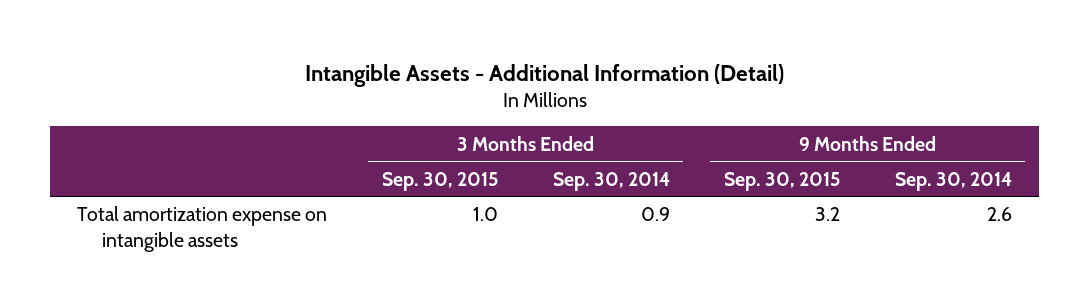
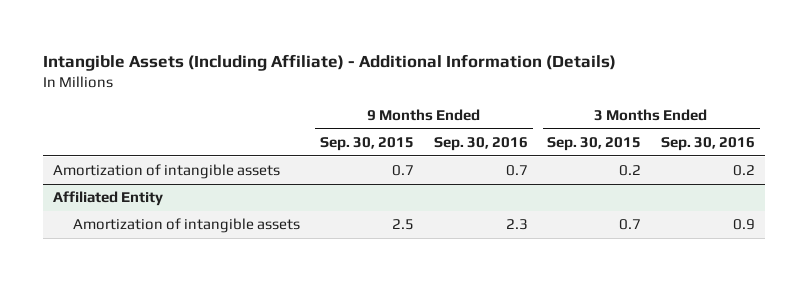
- Intangible Assets - Additional Information (Detail)
+ Intangible Assets (Including Affiliate) - Additional Information (Details)
- | 3 Months Ended Sep. 30, 2015 | 3 Months Ended Sep. 30, 2014 | 9 Months Ended Sep. 30, 2015 | 9 Months Ended Sep. 30, 2014
+ | 9 Months Ended Sep. 30, 2015 | 9 Months Ended Sep. 30, 2016 | 3 Months Ended Sep. 30, 2015 | 3 Months Ended Sep. 30, 2016
- Total amortization expense on intangible assets | 1.0 | 0.9 | 3.2 | 2.6
+ Amortization of intangible assets | 0.7 | 0.7 | 0.2 | 0.2
+ Affiliated Entity
+ Amortization of intangible assets | 2.5 | 2.3 | 0.7 | 0.9

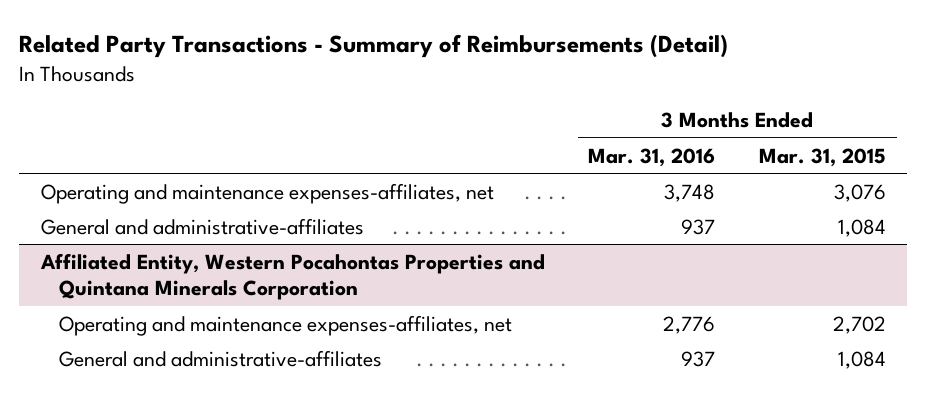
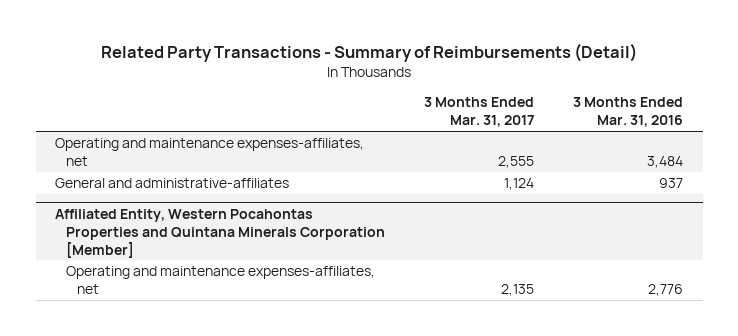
- | 3 Months Ended Mar. 31, 2016 | 3 Months Ended Mar. 31, 2015
+ | 3 Months Ended Mar. 31, 2017 | 3 Months Ended Mar. 31, 2016
- Operating and maintenance expenses-affiliates, net | 3,748 | 3,076
+ Operating and maintenance expenses-affiliates, net | 2,555 | 3,484
- Affiliated Entity, Western Pocahontas Properties and Quintana Minerals Corporation
+ Affiliated Entity, Western Pocahontas Properties and Quintana Minerals Corporation [Member]
- General and administrative-affiliates | 937 | 1,084

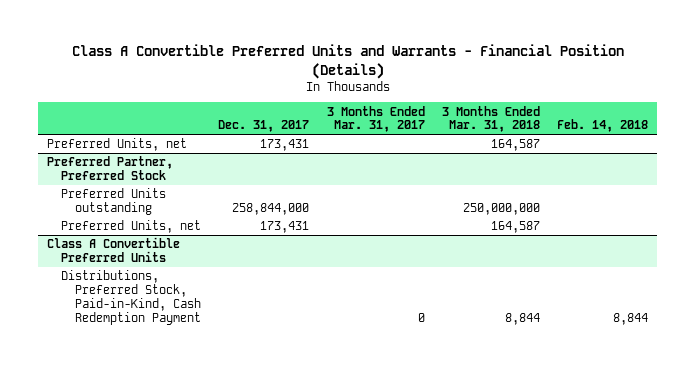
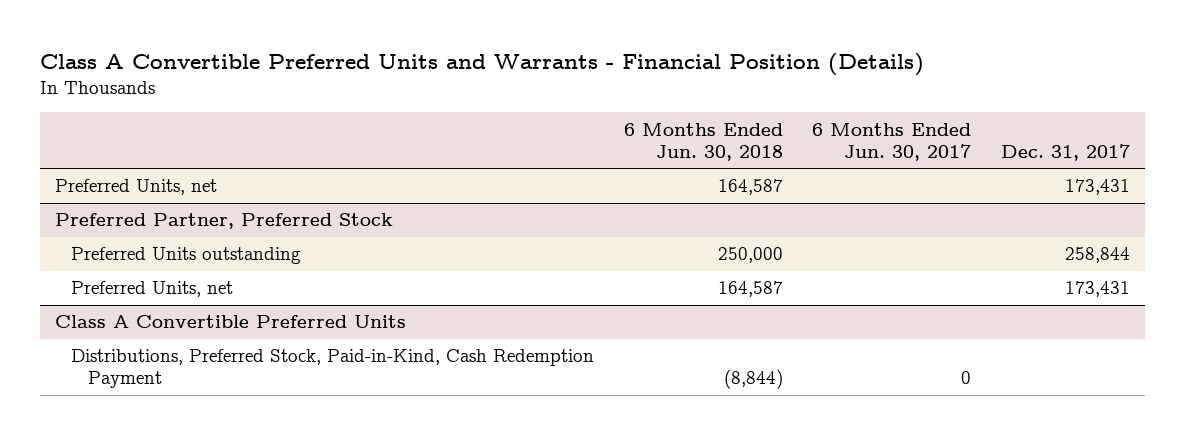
- | Dec. 31, 2017 | 3 Months Ended Mar. 31, 2017 | 3 Months Ended Mar. 31, 2018 | Feb. 14, 2018
+ | 6 Months Ended Jun. 30, 2018 | 6 Months Ended Jun. 30, 2017 | Dec. 31, 2017
@ Preferred Partner, Preferred Stock
- Preferred Units outstanding | 258,844,000 | | 250,000,000 |
+ Preferred Units outstanding | 250,000 | | 258,844

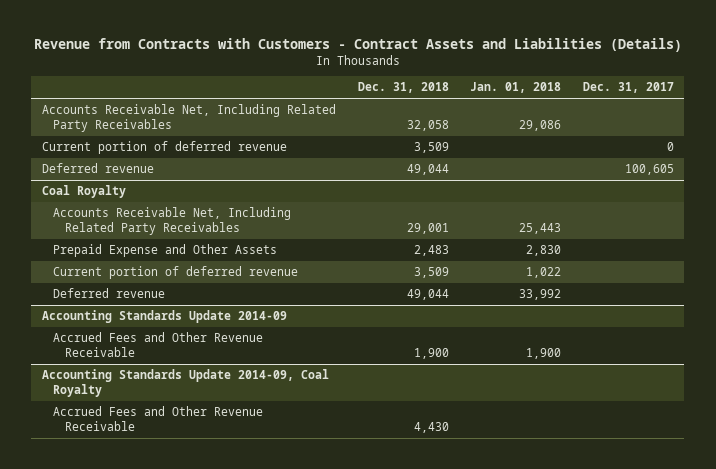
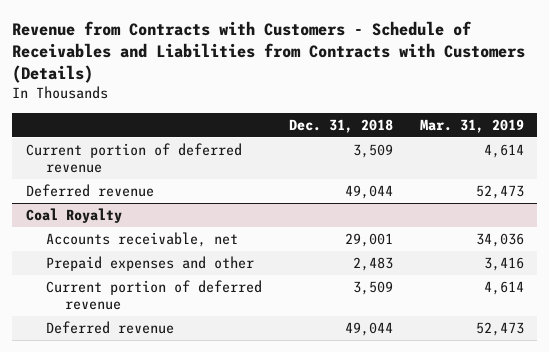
- Revenue from Contracts with Customers - Contract Assets and Liabilities (Details)
+ Revenue from Contracts with Customers - Schedule of Receivables and Liabilities from Contracts with Customers (Details)
- | Dec. 31, 2018 | Jan. 01, 2018 | Dec. 31, 2017
+ | Dec. 31, 2018 | Mar. 31, 2019
- Accounts Receivable Net, Including Related Party Receivables | 32,058 | 29,086 |
@ Coal Royalty
- Accounts Receivable Net, Including Related Party Receivables | 29,001 | 25,443 |
- Prepaid Expense and Other Assets | 2,483 | 2,830 |
+ Accounts receivable, net | 29,001 | 34,036
+ Prepaid expenses and other | 2,483 | 3,416
- Accounting Standards Update 2014-09
- Accrued Fees and Other Revenue Receivable | 1,900 | 1,900 |
- Accounting Standards Update 2014-09, Coal Royalty
- Accrued Fees and Other Revenue Receivable | 4,430 | |

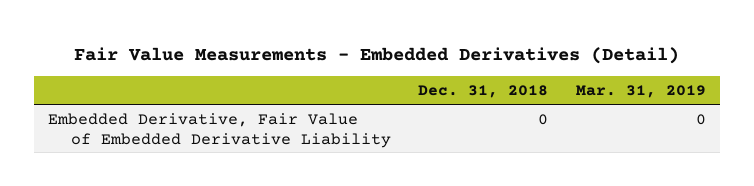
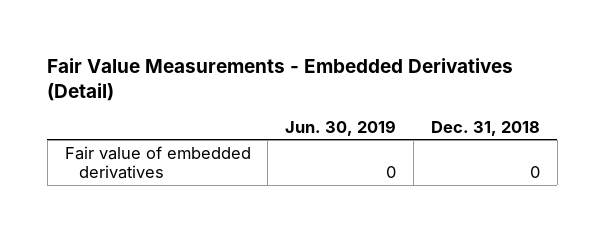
- | Dec. 31, 2018 | Mar. 31, 2019
+ | Jun. 30, 2019 | Dec. 31, 2018
- Embedded Derivative, Fair Value of Embedded Derivative Liability | 0 | 0
+ Fair value of embedded derivatives | 0 | 0

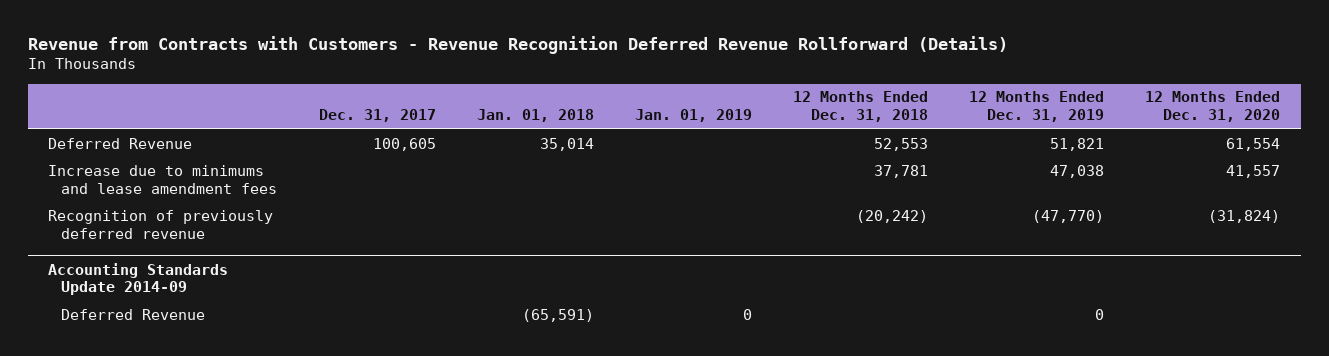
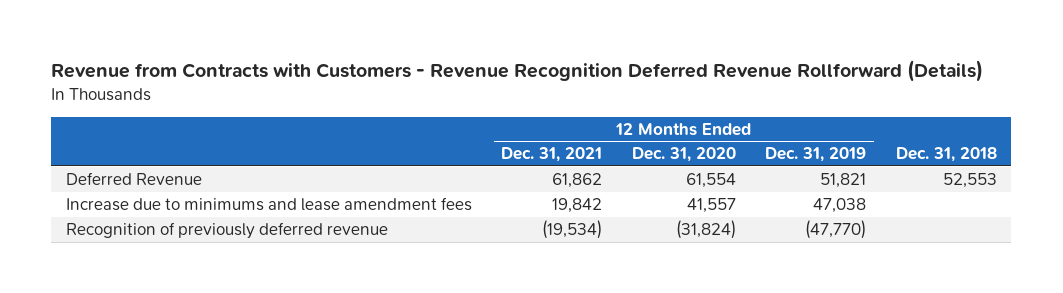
- | Dec. 31, 2017 | Jan. 01, 2018 | Jan. 01, 2019 | 12 Months Ended Dec. 31, 2018 | 12 Months Ended Dec. 31, 2019 | 12 Months Ended Dec. 31, 2020
+ | 12 Months Ended Dec. 31, 2021 | 12 Months Ended Dec. 31, 2020 | 12 Months Ended Dec. 31, 2019 | Dec. 31, 2018
- Accounting Standards Update 2014-09
- Deferred Revenue | | (65,591) | 0 | | 0 |

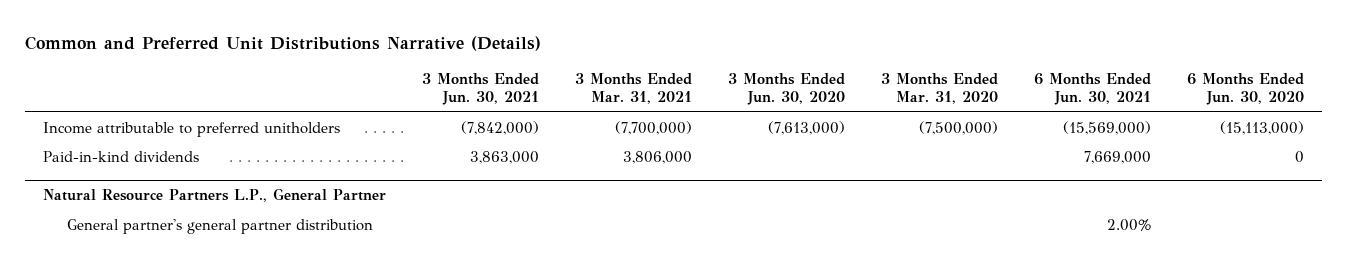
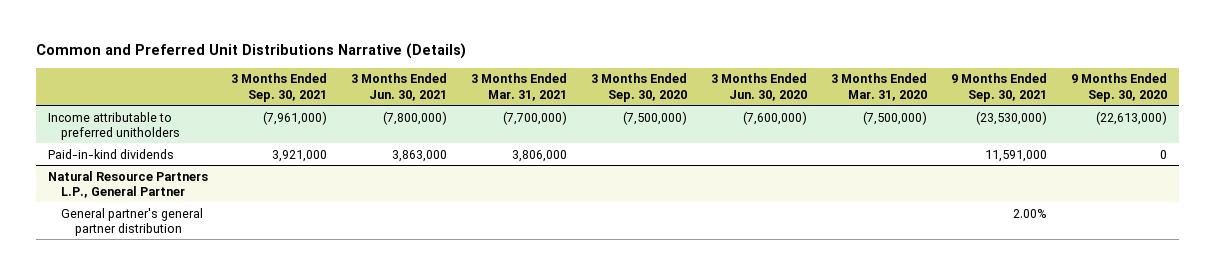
- | 3 Months Ended Jun. 30, 2021 | 3 Months Ended Mar. 31, 2021 | 3 Months Ended Jun. 30, 2020 | 3 Months Ended Mar. 31, 2020 | 6 Months Ended Jun. 30, 2021 | 6 Months Ended Jun. 30, 2020
+ | 3 Months Ended Sep. 30, 2021 | 3 Months Ended Jun. 30, 2021 | 3 Months Ended Mar. 31, 2021 | 3 Months Ended Sep. 30, 2020 | 3 Months Ended Jun. 30, 2020 | 3 Months Ended Mar. 31, 2020 | 9 Months Ended Sep. 30, 2021 | 9 Months Ended Sep. 30, 2020
- Income attributable to preferred unitholders | (7,842,000) | (7,700,000) | (7,613,000) | (7,500,000) | (15,569,000) | (15,113,000)
+ Income attributable to preferred unitholders | (7,961,000) | (7,800,000) | (7,700,000) | (7,500,000) | (7,600,000) | (7,500,000) | (23,530,000) | (22,613,000)

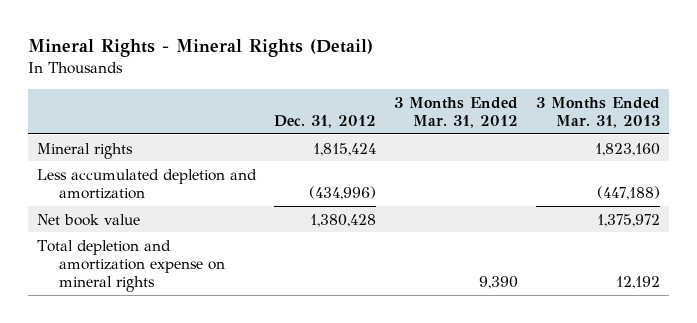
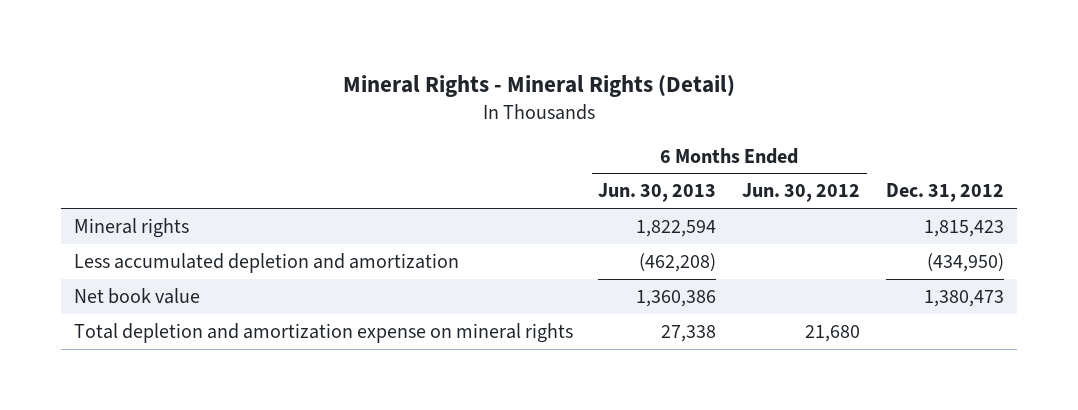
- | Dec. 31, 2012 | 3 Months Ended Mar. 31, 2012 | 3 Months Ended Mar. 31, 2013
+ | 6 Months Ended Jun. 30, 2013 | 6 Months Ended Jun. 30, 2012 | Dec. 31, 2012
- Mineral rights | 1,815,424 | | 1,823,160
- Less accumulated depletion and amortization | (434,996) | | (447,188)
- Net book value | 1,380,428 | | 1,375,972
+ Mineral rights | 1,822,594 | | 1,815,423
+ Less accumulated depletion and amortization | (462,208) | | (434,950)
+ Net book value | 1,360,386 | | 1,380,473

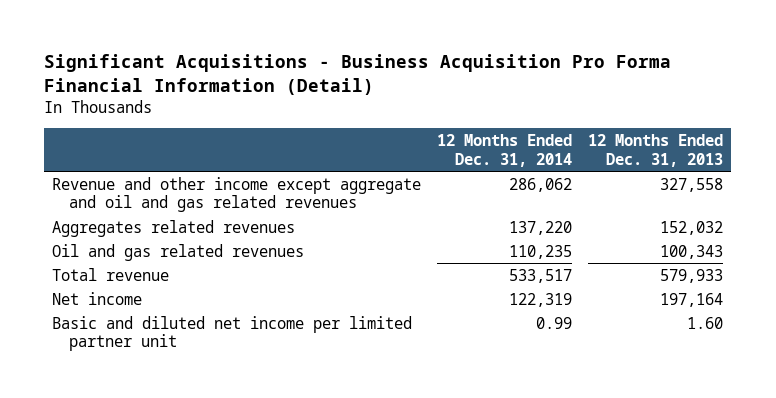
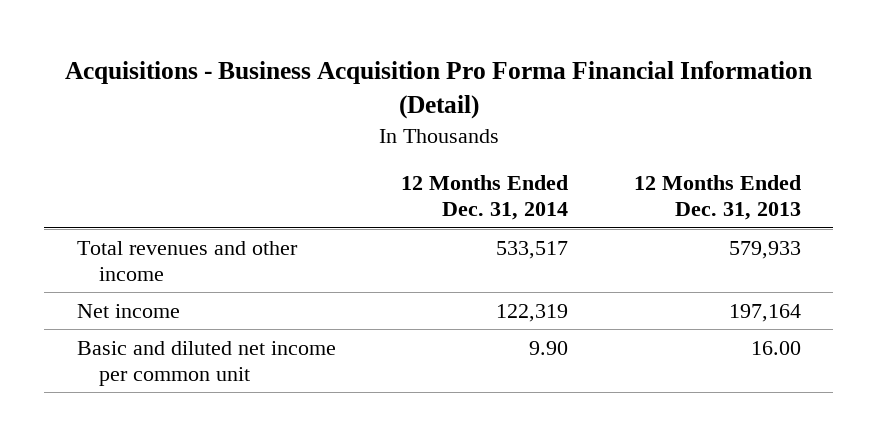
- Significant Acquisitions - Business Acquisition Pro Forma Financial Information (Detail)
+ Acquisitions - Business Acquisition Pro Forma Financial Information (Detail)
- Revenue and other income except aggregate and oil and gas related revenues | 286,062 | 327,558
- Aggregates related revenues | 137,220 | 152,032
- Oil and gas related revenues | 110,235 | 100,343
- Total revenue | 533,517 | 579,933
+ Total revenues and other income | 533,517 | 579,933
- Basic and diluted net income per limited partner unit | 0.99 | 1.60
+ Basic and diluted net income per common unit | 9.90 | 16.00

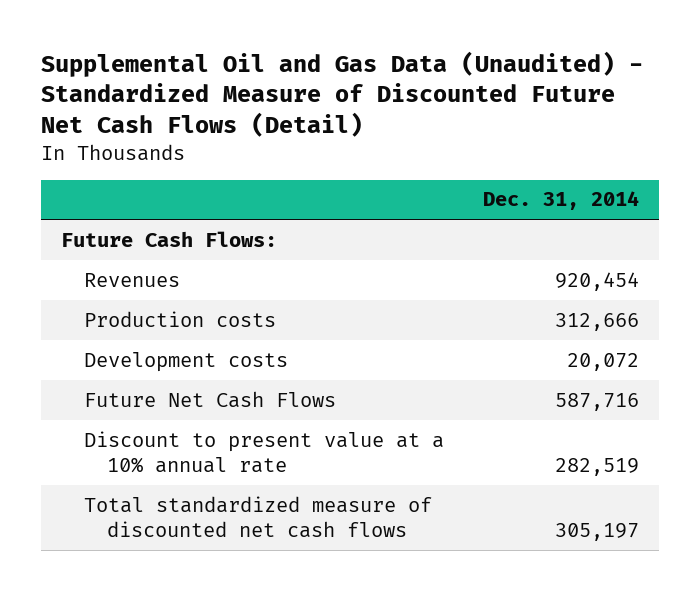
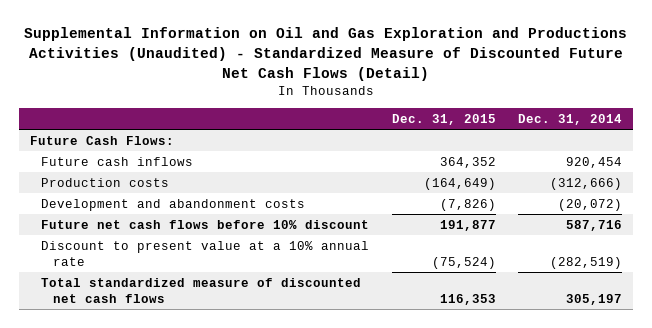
- Supplemental Oil and Gas Data (Unaudited) - Standardized Measure of Discounted Future Net Cash Flows (Detail)
+ Supplemental Information on Oil and Gas Exploration and Productions Activities (Unaudited) - Standardized Measure of Discounted Future Net Cash Flows (Detail)
- | Dec. 31, 2014
+ | Dec. 31, 2015 | Dec. 31, 2014
- Revenues | 920,454
- Production costs | 312,666
- Development costs | 20,072
- Future Net Cash Flows | 587,716
- Discount to present value at a 10% annual rate | 282,519
+ Future cash inflows | 364,352 | 920,454
+ Production costs | (164,649) | (312,666)
+ Development and abandonment costs | (7,826) | (20,072)
+ Future net cash flows before 10% discount | 191,877 | 587,716
+ Discount to present value at a 10% annual rate | (75,524) | (282,519)

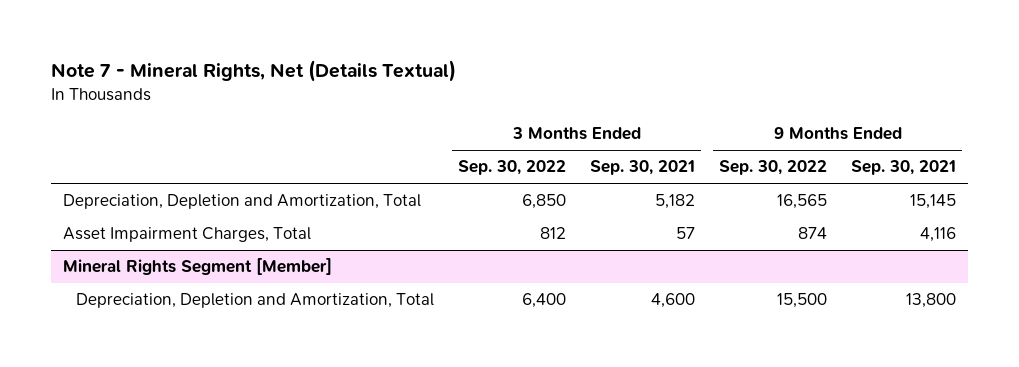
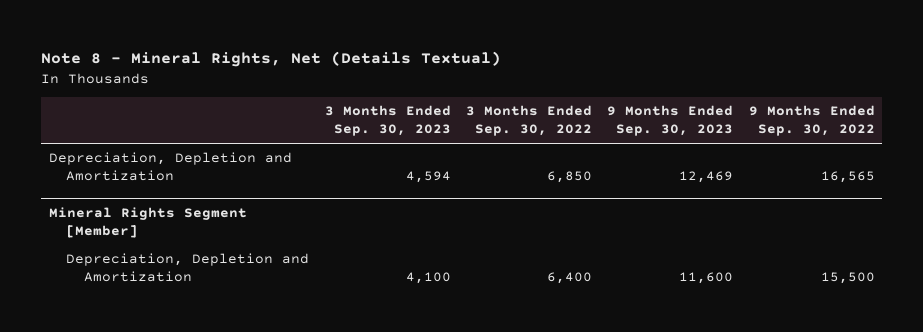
- Note 7 - Mineral Rights, Net (Details Textual)
+ Note 8 - Mineral Rights, Net (Details Textual)
- | 3 Months Ended Sep. 30, 2022 | 3 Months Ended Sep. 30, 2021 | 9 Months Ended Sep. 30, 2022 | 9 Months Ended Sep. 30, 2021
+ | 3 Months Ended Sep. 30, 2023 | 3 Months Ended Sep. 30, 2022 | 9 Months Ended Sep. 30, 2023 | 9 Months Ended Sep. 30, 2022
- Depreciation, Depletion and Amortization, Total | 6,850 | 5,182 | 16,565 | 15,145
- Asset Impairment Charges, Total | 812 | 57 | 874 | 4,116
+ Depreciation, Depletion and Amortization | 4,594 | 6,850 | 12,469 | 16,565
@ Mineral Rights Segment [Member]
- Depreciation, Depletion and Amortization, Total | 6,400 | 4,600 | 15,500 | 13,800
+ Depreciation, Depletion and Amortization | 4,100 | 6,400 | 11,600 | 15,500

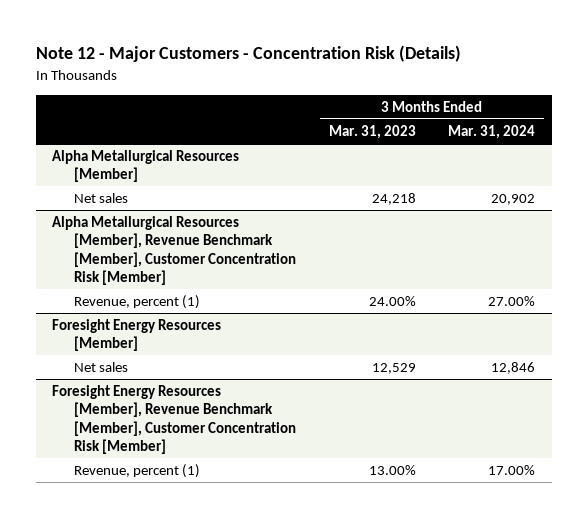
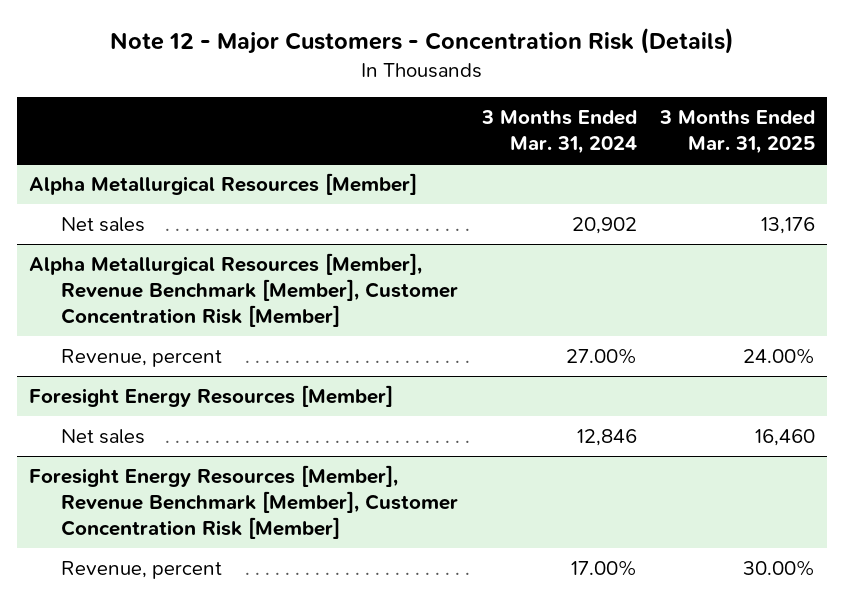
- | 3 Months Ended Mar. 31, 2023 | 3 Months Ended Mar. 31, 2024
+ | 3 Months Ended Mar. 31, 2024 | 3 Months Ended Mar. 31, 2025
@ Alpha Metallurgical Resources [Member], Revenue Benchmark [Member], Customer Concentration Risk [Member]
- Revenue, percent (1) | 24.00% | 27.00%
+ Revenue, percent | 27.00% | 24.00%
@ Foresight Energy Resources [Member], Revenue Benchmark [Member], Customer Concentration Risk [Member]
- Revenue, percent (1) | 13.00% | 17.00%
+ Revenue, percent | 17.00% | 30.00%

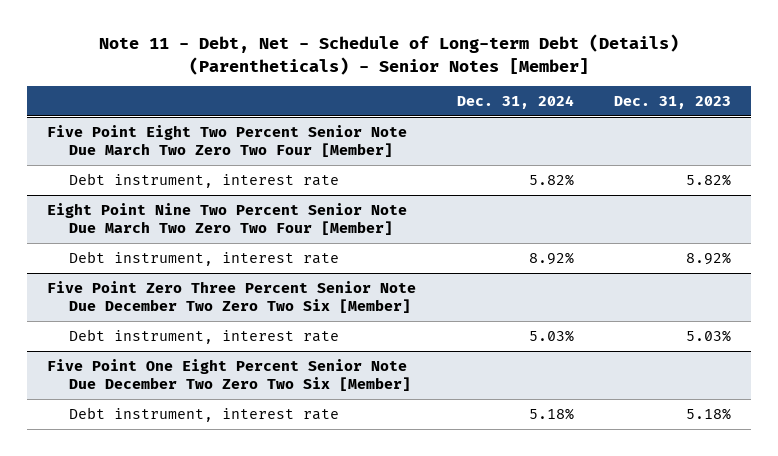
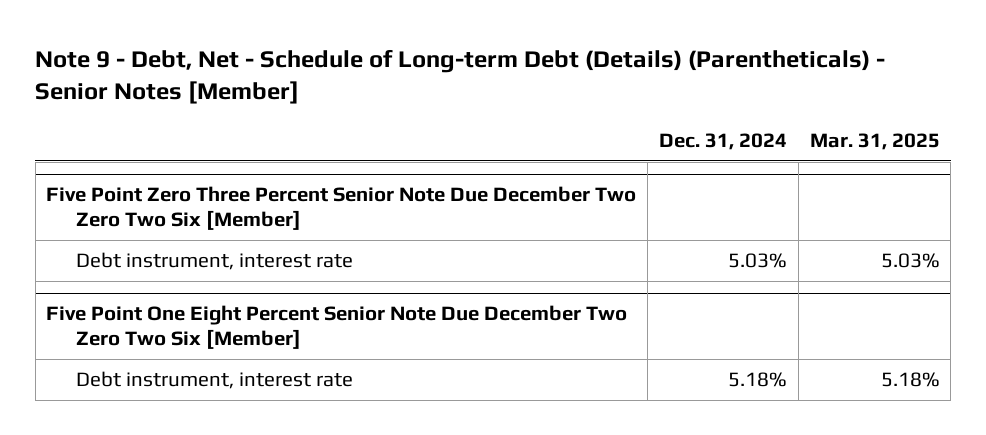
- Note 11 - Debt, Net - Schedule of Long-term Debt (Details) (Parentheticals) - Senior Notes [Member]
+ Note 9 - Debt, Net - Schedule of Long-term Debt (Details) (Parentheticals) - Senior Notes [Member]
- | Dec. 31, 2024 | Dec. 31, 2023
+ | Dec. 31, 2024 | Mar. 31, 2025
- Five Point Eight Two Percent Senior Note Due March Two Zero Two Four [Member]
- Debt instrument, interest rate | 5.82% | 5.82%
- Eight Point Nine Two Percent Senior Note Due March Two Zero Two Four [Member]
- Debt instrument, interest rate | 8.92% | 8.92%

